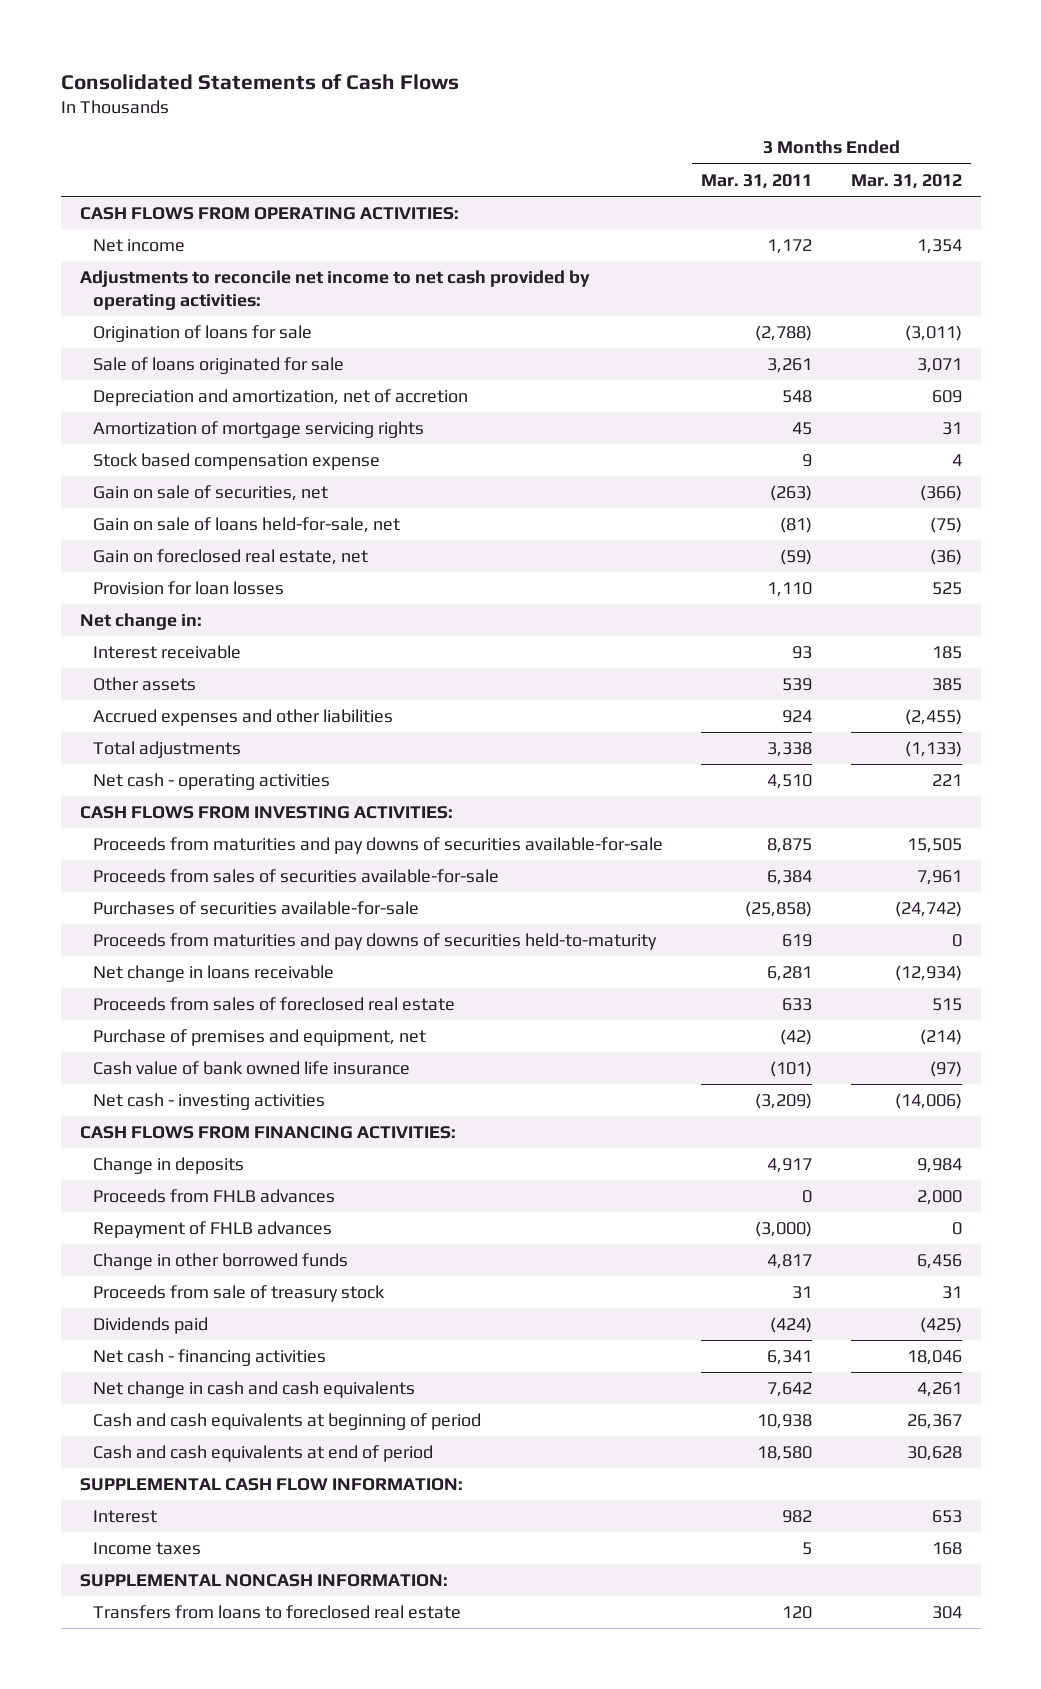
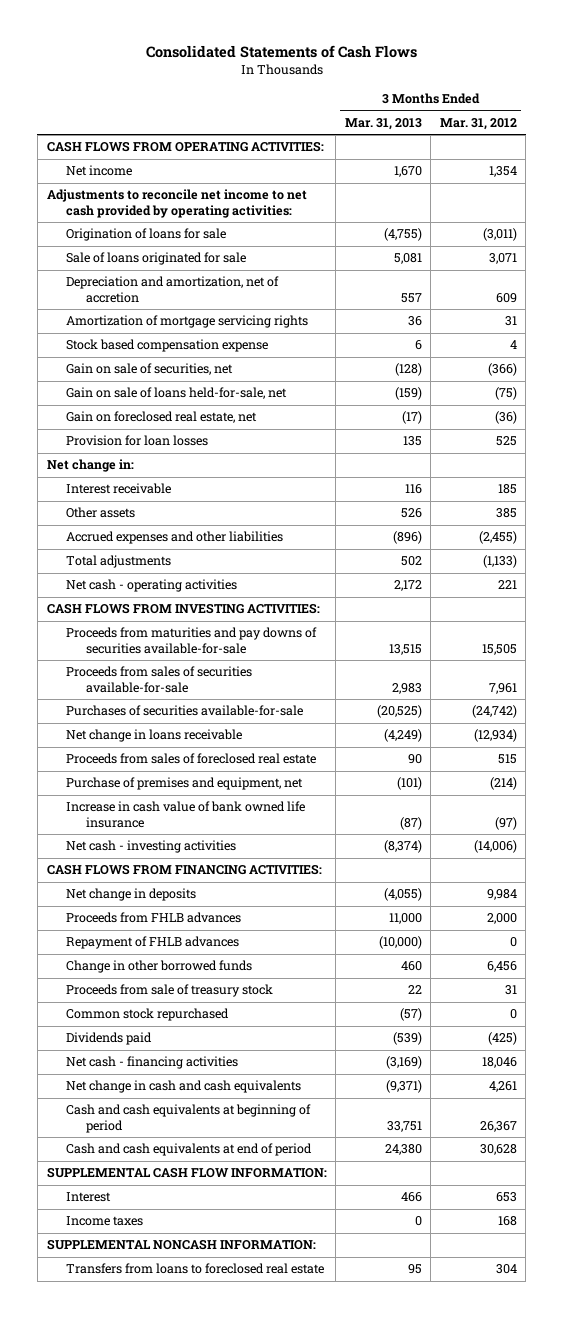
- | 3 Months Ended Mar. 31, 2011 | 3 Months Ended Mar. 31, 2012
+ | 3 Months Ended Mar. 31, 2013 | 3 Months Ended Mar. 31, 2012
- Proceeds from maturities and pay downs of securities held-to-maturity | 619 | 0
- Cash value of bank owned life insurance | (101) | (97)
+ Increase in cash value of bank owned life insurance | (87) | (97)
- Change in deposits | 4,917 | 9,984
+ Net change in deposits | (4,055) | 9,984
+ Common stock repurchased | (57) | 0

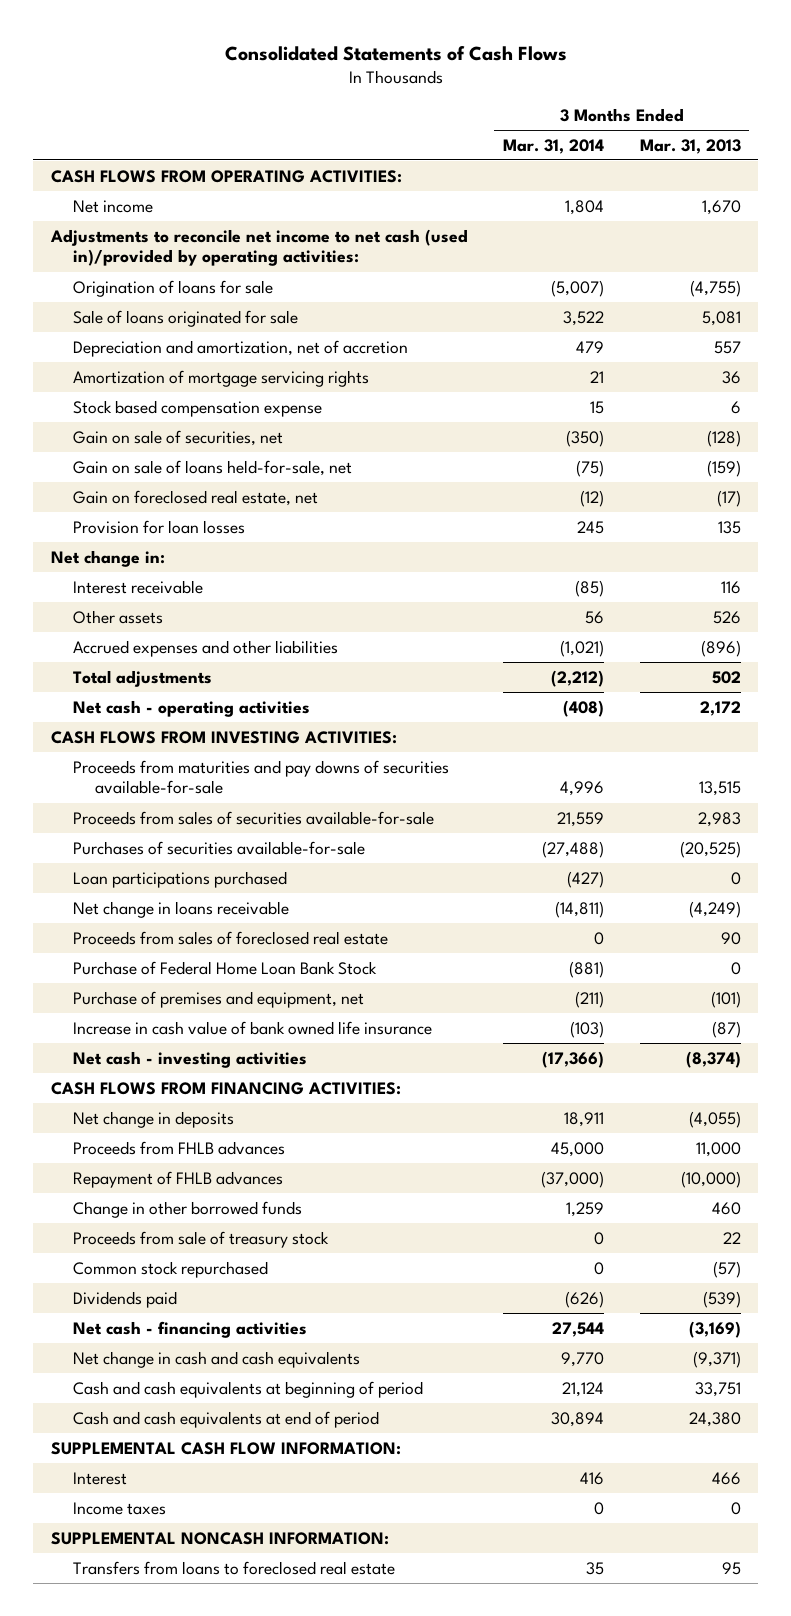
- | 3 Months Ended Mar. 31, 2013 | 3 Months Ended Mar. 31, 2012
+ | 3 Months Ended Mar. 31, 2014 | 3 Months Ended Mar. 31, 2013
- Adjustments to reconcile net income to net cash provided by operating activities:
+ Adjustments to reconcile net income to net cash (used in)/provided by operating activities:
+ Loan participations purchased | (427) | 0
+ Purchase of Federal Home Loan Bank Stock | (881) | 0

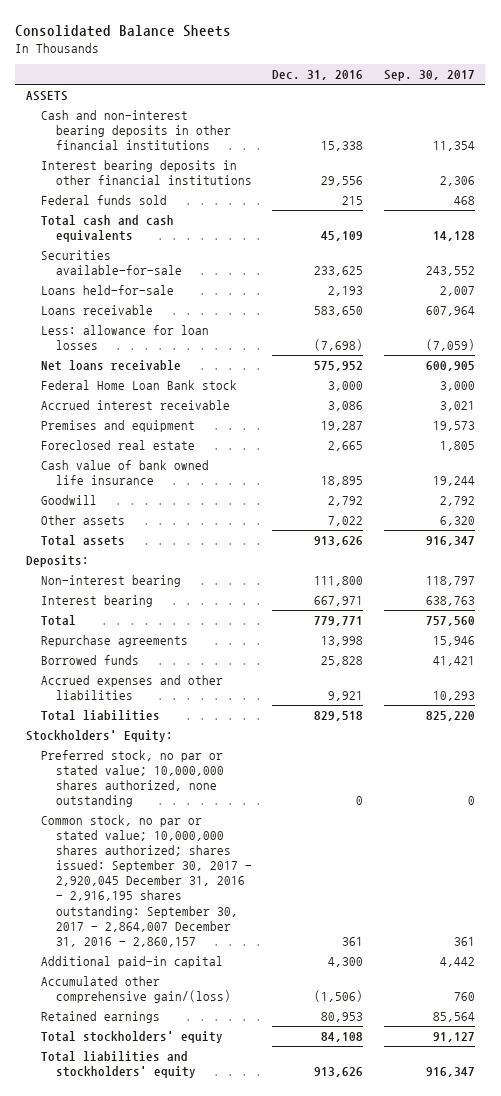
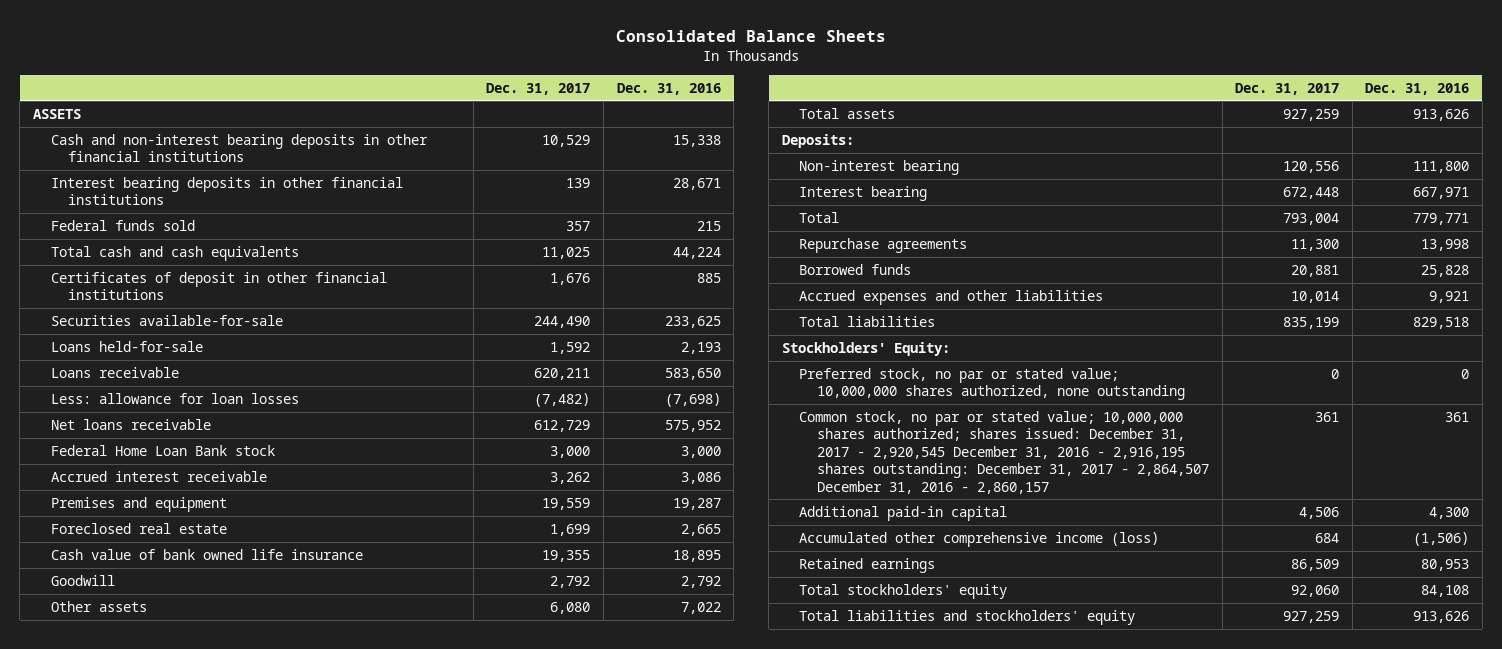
- | Dec. 31, 2016 | Sep. 30, 2017
+ | Dec. 31, 2017 | Dec. 31, 2016
- Interest bearing deposits in other financial institutions | 29,556 | 2,306
+ Interest bearing deposits in other financial institutions | 139 | 28,671
- Total cash and cash equivalents | 45,109 | 14,128
+ Total cash and cash equivalents | 11,025 | 44,224
+ Certificates of deposit in other financial institutions | 1,676 | 885
- Common stock, no par or stated value; 10,000,000 shares authorized; shares issued: September 30, 2017 - 2,920,045 December 31, 2016 - 2,916,195 shares outstanding: September 30, 2017 - 2,864,007 December 31, 2016 - 2,860,157 | 361 | 361
+ Common stock, no par or stated value; 10,000,000 shares authorized; shares issued: December 31, 2017 - 2,920,545 December 31, 2016 - 2,916,195 shares outstanding: December 31, 2017 - 2,864,507 December 31, 2016 - 2,860,157 | 361 | 361
- Accumulated other comprehensive gain/(loss) | (1,506) | 760
+ Accumulated other comprehensive income (loss) | 684 | (1,506)

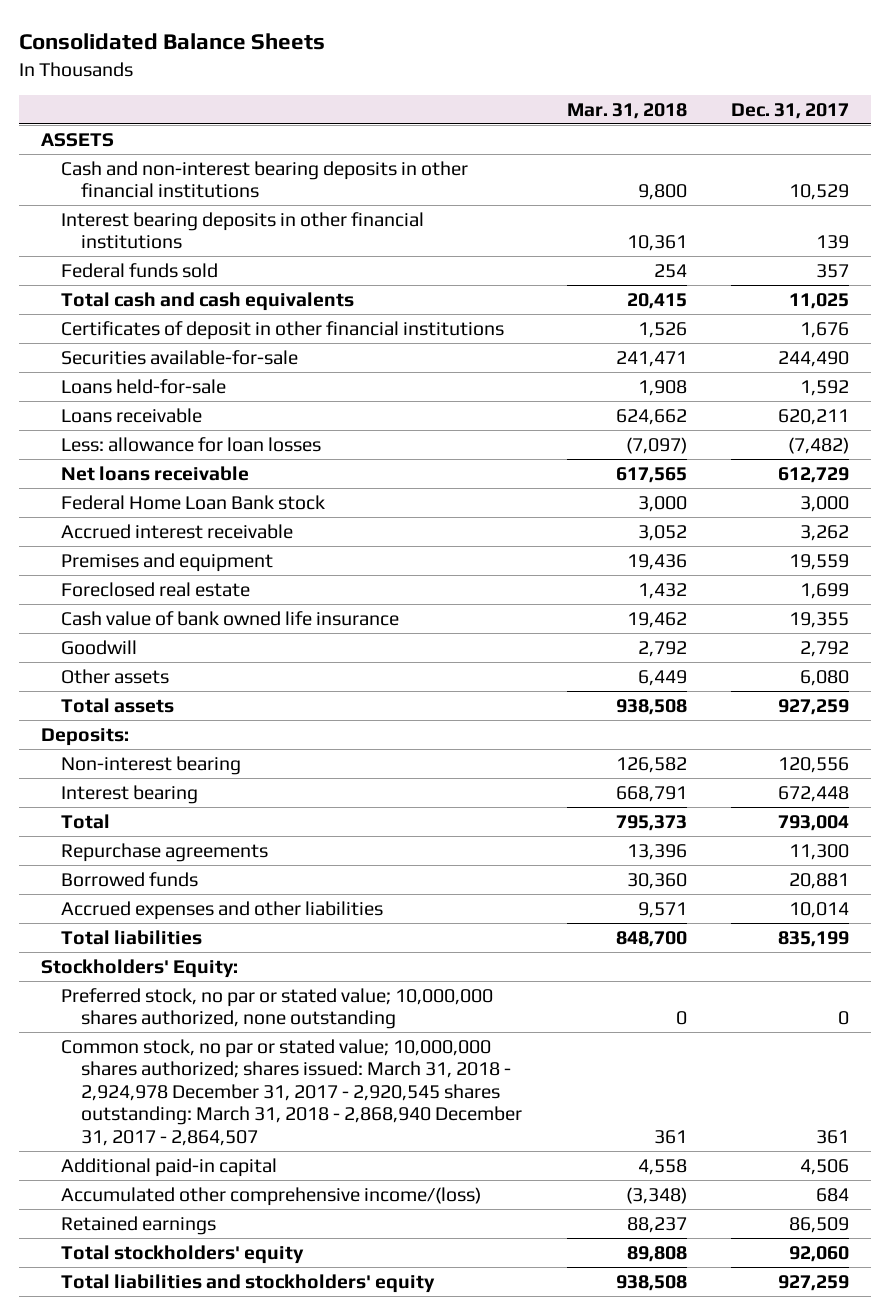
- | Dec. 31, 2017 | Dec. 31, 2016
+ | Mar. 31, 2018 | Dec. 31, 2017
- Common stock, no par or stated value; 10,000,000 shares authorized; shares issued: December 31, 2017 - 2,920,545 December 31, 2016 - 2,916,195 shares outstanding: December 31, 2017 - 2,864,507 December 31, 2016 - 2,860,157 | 361 | 361
+ Common stock, no par or stated value; 10,000,000 shares authorized; shares issued: March 31, 2018 - 2,924,978 December 31, 2017 - 2,920,545 shares outstanding: March 31, 2018 - 2,868,940 December 31, 2017 - 2,864,507 | 361 | 361
- Accumulated other comprehensive income (loss) | 684 | (1,506)
+ Accumulated other comprehensive income/(loss) | (3,348) | 684

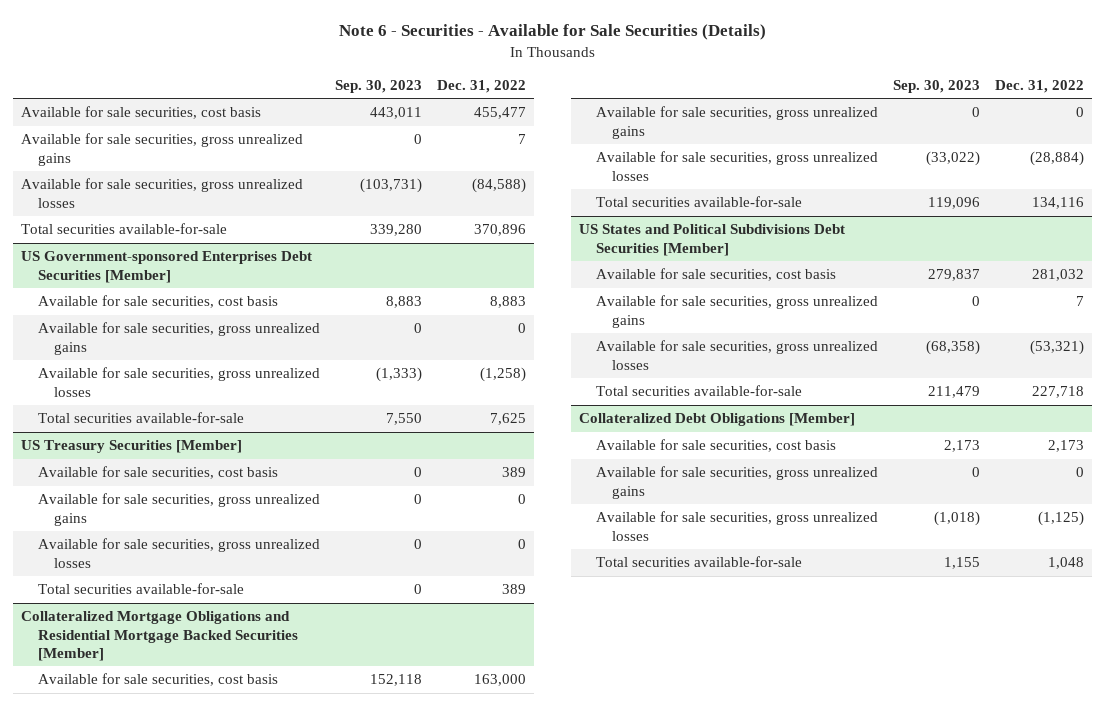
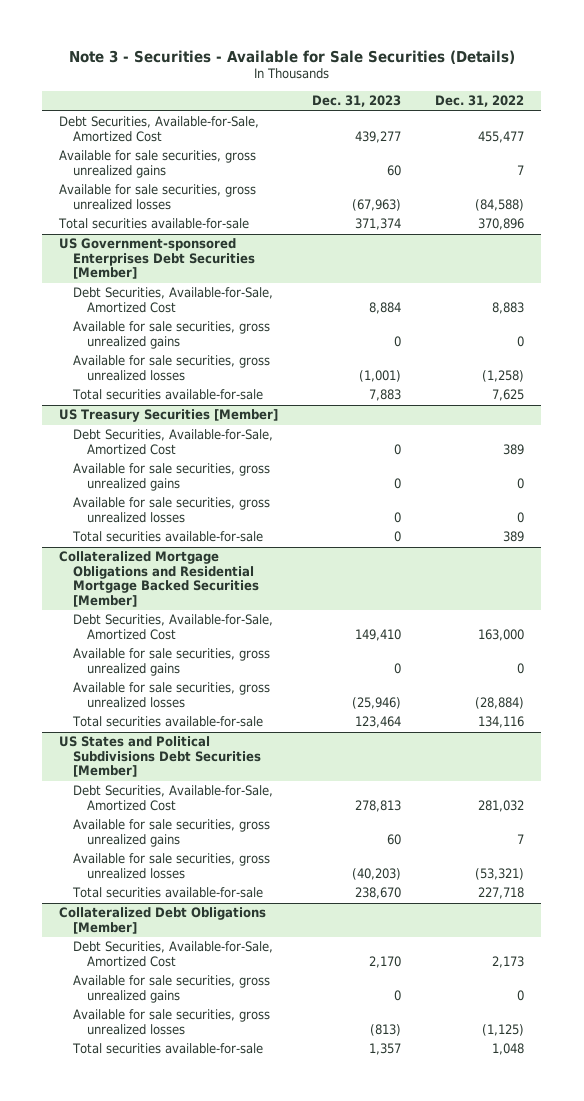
- Note 6 - Securities - Available for Sale Securities (Details)
+ Note 3 - Securities - Available for Sale Securities (Details)
- | Sep. 30, 2023 | Dec. 31, 2022
+ | Dec. 31, 2023 | Dec. 31, 2022
- Available for sale securities, cost basis | 443,011 | 455,477
+ Debt Securities, Available-for-Sale, Amortized Cost | 439,277 | 455,477
@ US Government-sponsored Enterprises Debt Securities [Member]
- Available for sale securities, cost basis | 8,883 | 8,883
+ Debt Securities, Available-for-Sale, Amortized Cost | 8,884 | 8,883
@ US Treasury Securities [Member]
- Available for sale securities, cost basis | 0 | 389
+ Debt Securities, Available-for-Sale, Amortized Cost | 0 | 389
@ Collateralized Mortgage Obligations and Residential Mortgage Backed Securities [Member]
- Available for sale securities, cost basis | 152,118 | 163,000
+ Debt Securities, Available-for-Sale, Amortized Cost | 149,410 | 163,000
@ US States and Political Subdivisions Debt Securities [Member]
- Available for sale securities, cost basis | 279,837 | 281,032
+ Debt Securities, Available-for-Sale, Amortized Cost | 278,813 | 281,032
@ Collateralized Debt Obligations [Member]
- Available for sale securities, cost basis | 2,173 | 2,173
+ Debt Securities, Available-for-Sale, Amortized Cost | 2,170 | 2,173

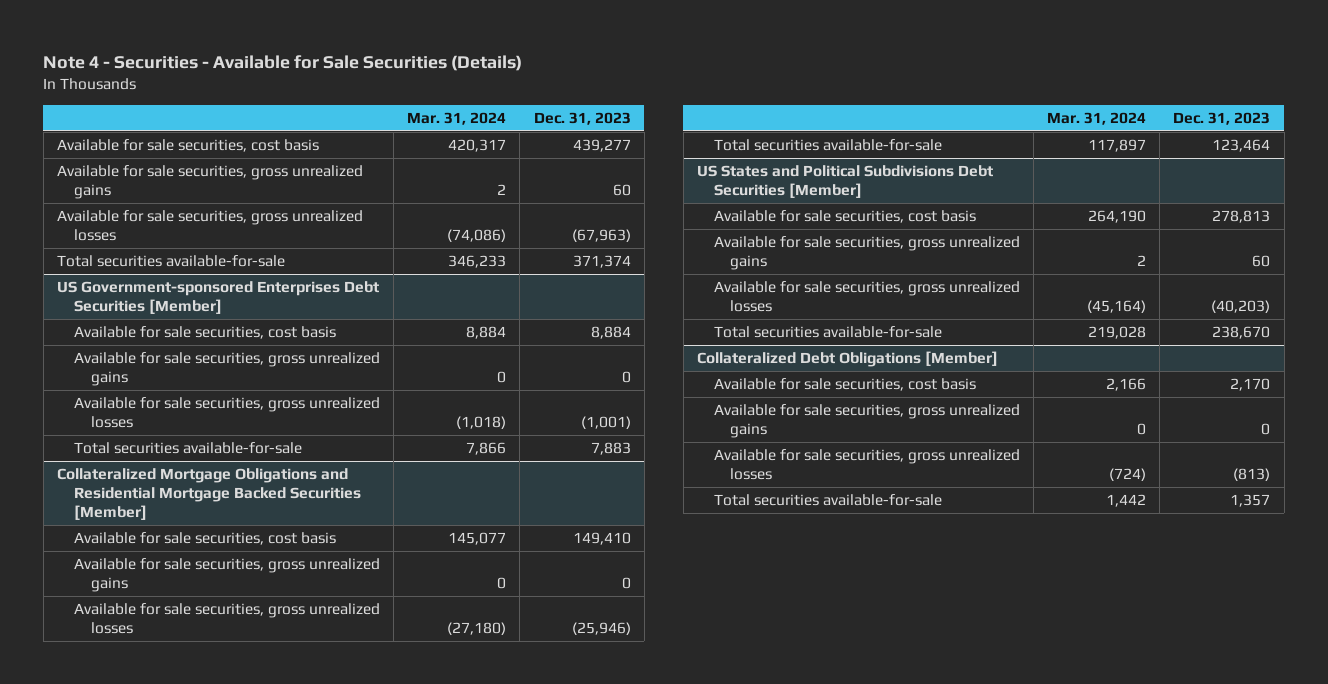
- Note 3 - Securities - Available for Sale Securities (Details)
+ Note 4 - Securities - Available for Sale Securities (Details)
- | Dec. 31, 2023 | Dec. 31, 2022
+ | Mar. 31, 2024 | Dec. 31, 2023
- Debt Securities, Available-for-Sale, Amortized Cost | 439,277 | 455,477
+ Available for sale securities, cost basis | 420,317 | 439,277
@ US Government-sponsored Enterprises Debt Securities [Member]
- Debt Securities, Available-for-Sale, Amortized Cost | 8,884 | 8,883
+ Available for sale securities, cost basis | 8,884 | 8,884
- US Treasury Securities [Member]
- Debt Securities, Available-for-Sale, Amortized Cost | 0 | 389
- Available for sale securities, gross unrealized gains | 0 | 0
- Available for sale securities, gross unrealized losses | 0 | 0
- Total securities available-for-sale | 0 | 389
@ Collateralized Mortgage Obligations and Residential Mortgage Backed Securities [Member]
- Debt Securities, Available-for-Sale, Amortized Cost | 149,410 | 163,000
+ Available for sale securities, cost basis | 145,077 | 149,410
@ US States and Political Subdivisions Debt Securities [Member]
- Debt Securities, Available-for-Sale, Amortized Cost | 278,813 | 281,032
+ Available for sale securities, cost basis | 264,190 | 278,813
@ Collateralized Debt Obligations [Member]
- Debt Securities, Available-for-Sale, Amortized Cost | 2,170 | 2,173
+ Available for sale securities, cost basis | 2,166 | 2,170

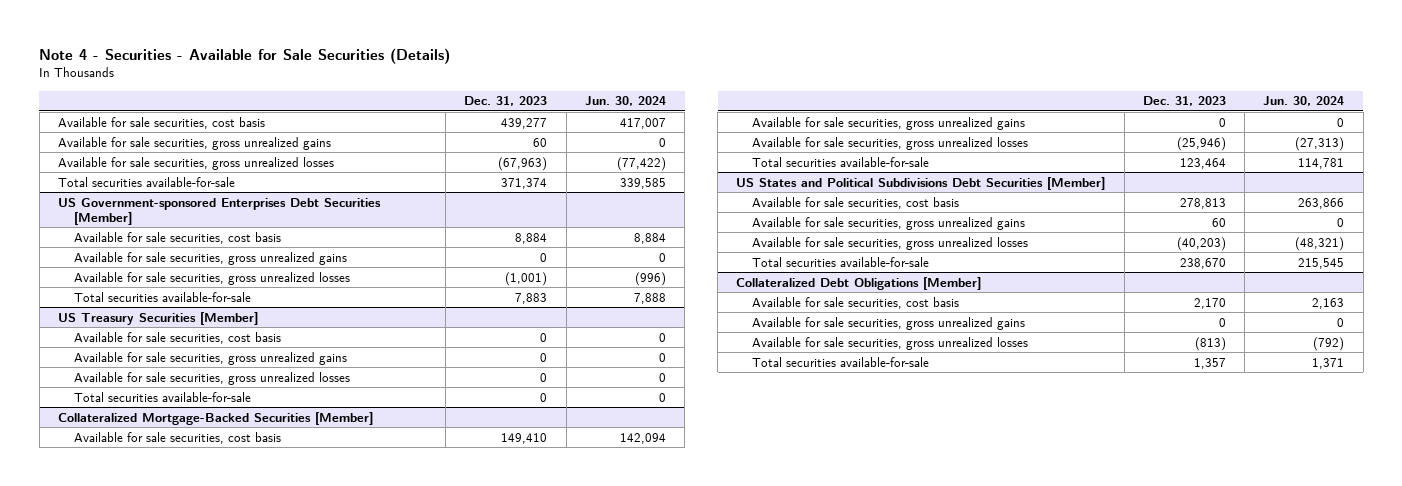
- | Mar. 31, 2024 | Dec. 31, 2023
+ | Dec. 31, 2023 | Jun. 30, 2024
- Collateralized Mortgage Obligations and Residential Mortgage Backed Securities [Member]
+ US Treasury Securities [Member]
+ Available for sale securities, cost basis | 0 | 0
+ Available for sale securities, gross unrealized gains | 0 | 0
+ Available for sale securities, gross unrealized losses | 0 | 0
+ Total securities available-for-sale | 0 | 0
+ Collateralized Mortgage-Backed Securities [Member]

